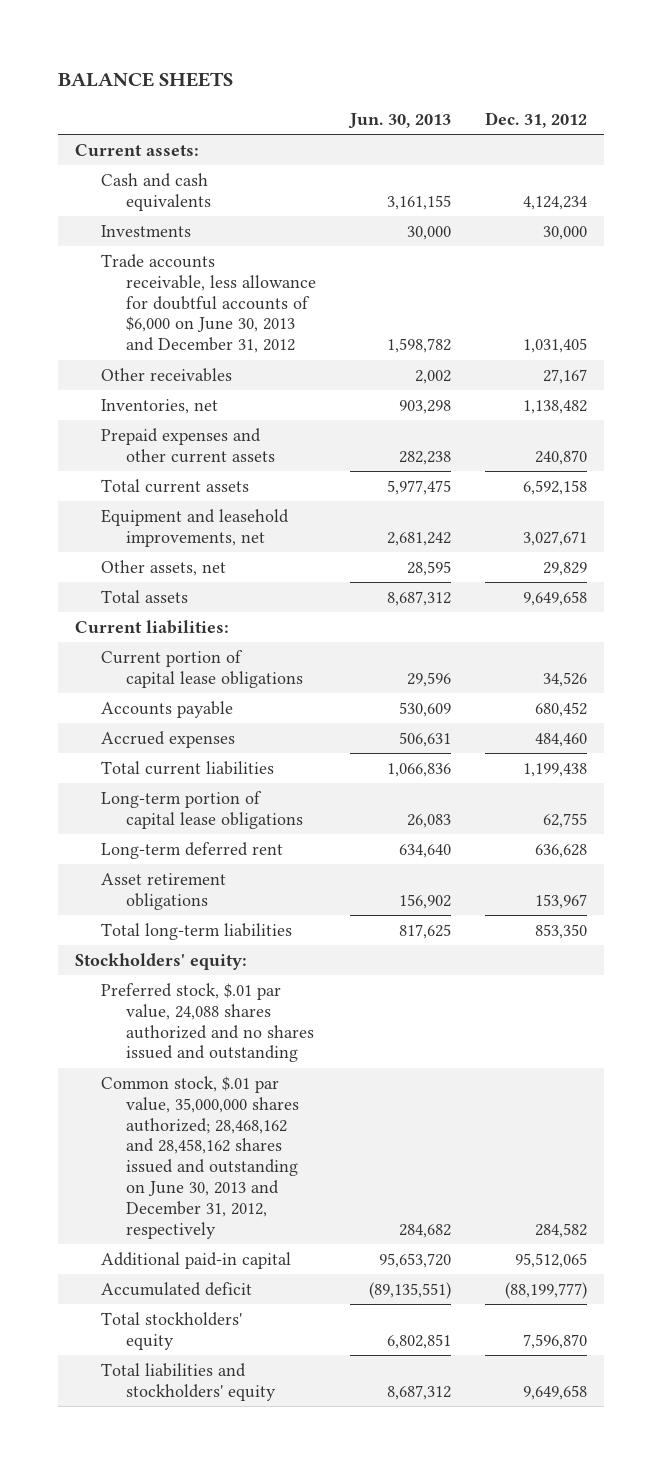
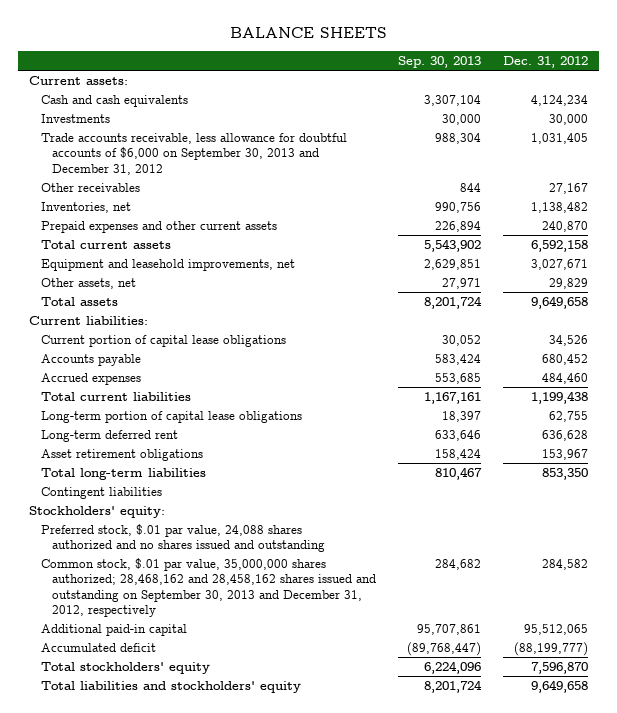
- | Jun. 30, 2013 | Dec. 31, 2012
+ | Sep. 30, 2013 | Dec. 31, 2012
- Trade accounts receivable, less allowance for doubtful accounts of $6,000 on June 30, 2013 and December 31, 2012 | 1,598,782 | 1,031,405
+ Trade accounts receivable, less allowance for doubtful accounts of $6,000 on September 30, 2013 and December 31, 2012 | 988,304 | 1,031,405
+ Contingent liabilities
- Common stock, $.01 par value, 35,000,000 shares authorized; 28,468,162 and 28,458,162 shares issued and outstanding on June 30, 2013 and December 31, 2012, respectively | 284,682 | 284,582
+ Common stock, $.01 par value, 35,000,000 shares authorized; 28,468,162 and 28,458,162 shares issued and outstanding on September 30, 2013 and December 31, 2012, respectively | 284,682 | 284,582

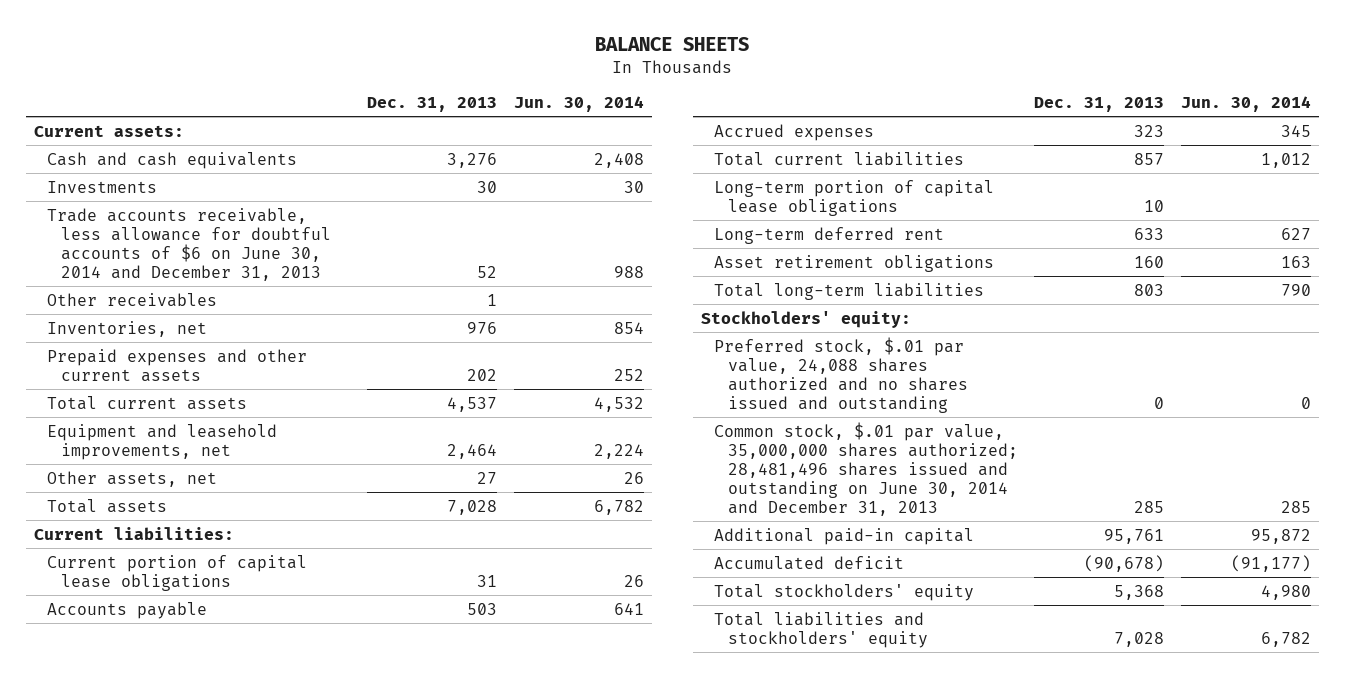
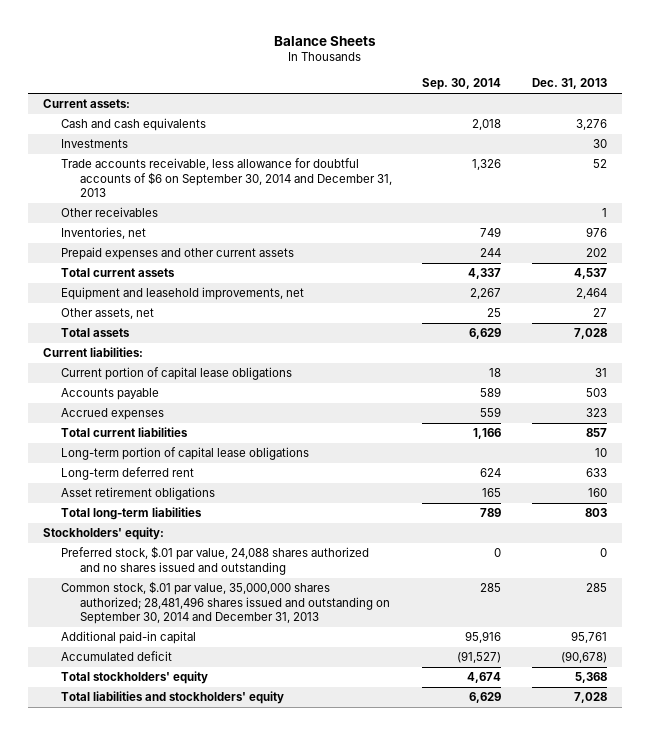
- BALANCE SHEETS
+ Balance Sheets
- | Dec. 31, 2013 | Jun. 30, 2014
+ | Sep. 30, 2014 | Dec. 31, 2013
- Trade accounts receivable, less allowance for doubtful accounts of $6 on June 30, 2014 and December 31, 2013 | 52 | 988
+ Trade accounts receivable, less allowance for doubtful accounts of $6 on September 30, 2014 and December 31, 2013 | 1,326 | 52
- Common stock, $.01 par value, 35,000,000 shares authorized; 28,481,496 shares issued and outstanding on June 30, 2014 and December 31, 2013 | 285 | 285
+ Common stock, $.01 par value, 35,000,000 shares authorized; 28,481,496 shares issued and outstanding on September 30, 2014 and December 31, 2013 | 285 | 285

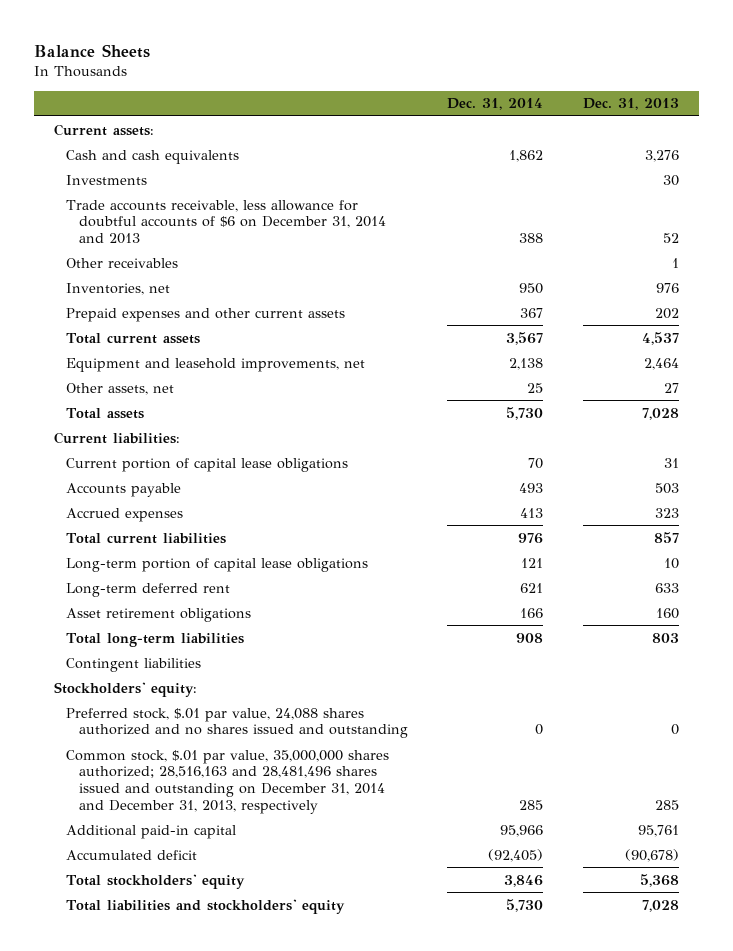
- | Sep. 30, 2014 | Dec. 31, 2013
+ | Dec. 31, 2014 | Dec. 31, 2013
- Trade accounts receivable, less allowance for doubtful accounts of $6 on September 30, 2014 and December 31, 2013 | 1,326 | 52
+ Trade accounts receivable, less allowance for doubtful accounts of $6 on December 31, 2014 and 2013 | 388 | 52
+ Contingent liabilities
- Common stock, $.01 par value, 35,000,000 shares authorized; 28,481,496 shares issued and outstanding on September 30, 2014 and December 31, 2013 | 285 | 285
+ Common stock, $.01 par value, 35,000,000 shares authorized; 28,516,163 and 28,481,496 shares issued and outstanding on December 31, 2014 and December 31, 2013, respectively | 285 | 285

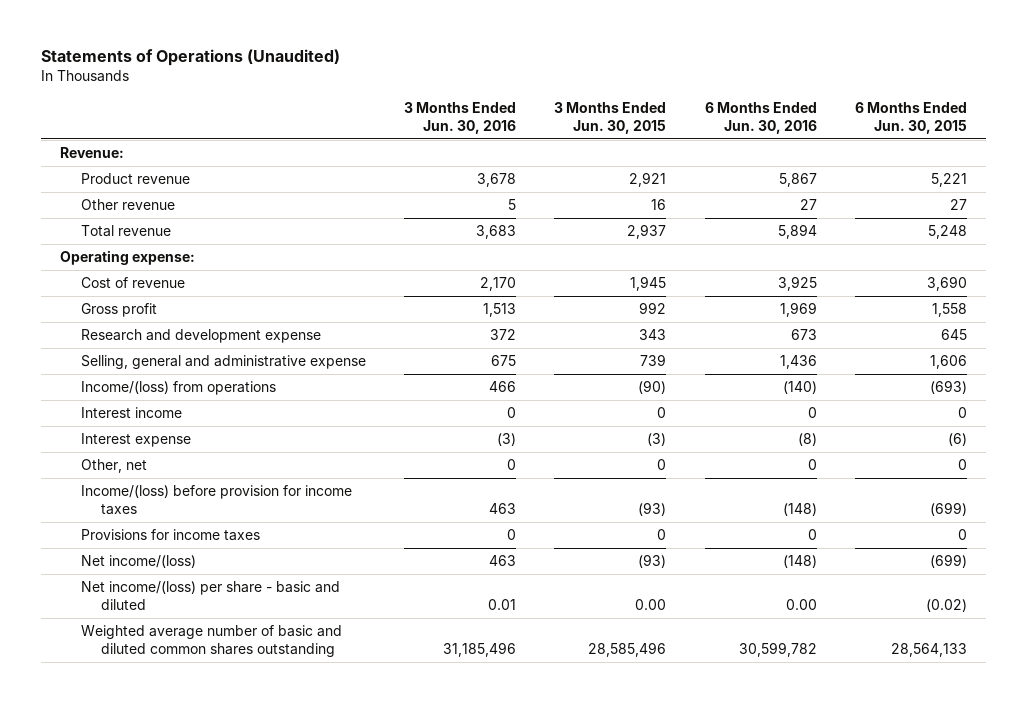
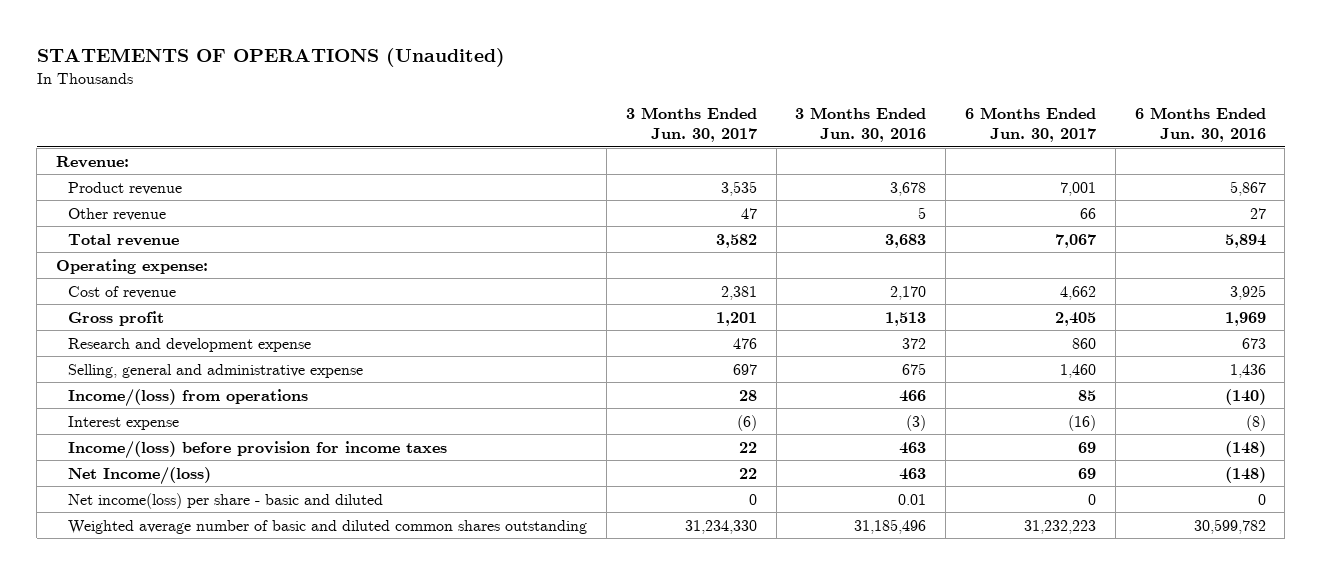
- Statements of Operations (Unaudited)
+ STATEMENTS OF OPERATIONS (Unaudited)
- | 3 Months Ended Jun. 30, 2016 | 3 Months Ended Jun. 30, 2015 | 6 Months Ended Jun. 30, 2016 | 6 Months Ended Jun. 30, 2015
+ | 3 Months Ended Jun. 30, 2017 | 3 Months Ended Jun. 30, 2016 | 6 Months Ended Jun. 30, 2017 | 6 Months Ended Jun. 30, 2016
- Interest income | 0 | 0 | 0 | 0
- Other, net | 0 | 0 | 0 | 0
- Provisions for income taxes | 0 | 0 | 0 | 0
- Net income/(loss) | 463 | (93) | (148) | (699)
- Net income/(loss) per share - basic and diluted | 0.01 | 0.00 | 0.00 | (0.02)
+ Net Income/(loss) | 22 | 463 | 69 | (148)
+ Net income(loss) per share - basic and diluted | 0 | 0.01 | 0 | 0

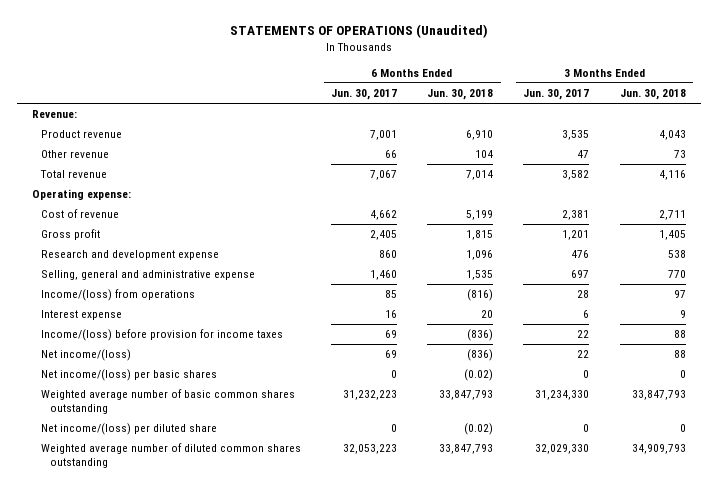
- | 3 Months Ended Jun. 30, 2017 | 3 Months Ended Jun. 30, 2016 | 6 Months Ended Jun. 30, 2017 | 6 Months Ended Jun. 30, 2016
+ | 6 Months Ended Jun. 30, 2017 | 6 Months Ended Jun. 30, 2018 | 3 Months Ended Jun. 30, 2017 | 3 Months Ended Jun. 30, 2018
- Interest expense | (6) | (3) | (16) | (8)
+ Interest expense | 16 | 20 | 6 | 9
- Net Income/(loss) | 22 | 463 | 69 | (148)
- Net income(loss) per share - basic and diluted | 0 | 0.01 | 0 | 0
- Weighted average number of basic and diluted common shares outstanding | 31,234,330 | 31,185,496 | 31,232,223 | 30,599,782
+ Net income/(loss) | 69 | (836) | 22 | 88
+ Net income/(loss) per basic shares | 0 | (0.02) | 0 | 0
+ Weighted average number of basic common shares outstanding | 31,232,223 | 33,847,793 | 31,234,330 | 33,847,793
+ Net income/(loss) per diluted share | 0 | (0.02) | 0 | 0
+ Weighted average number of diluted common shares outstanding | 32,053,223 | 33,847,793 | 32,029,330 | 34,909,793

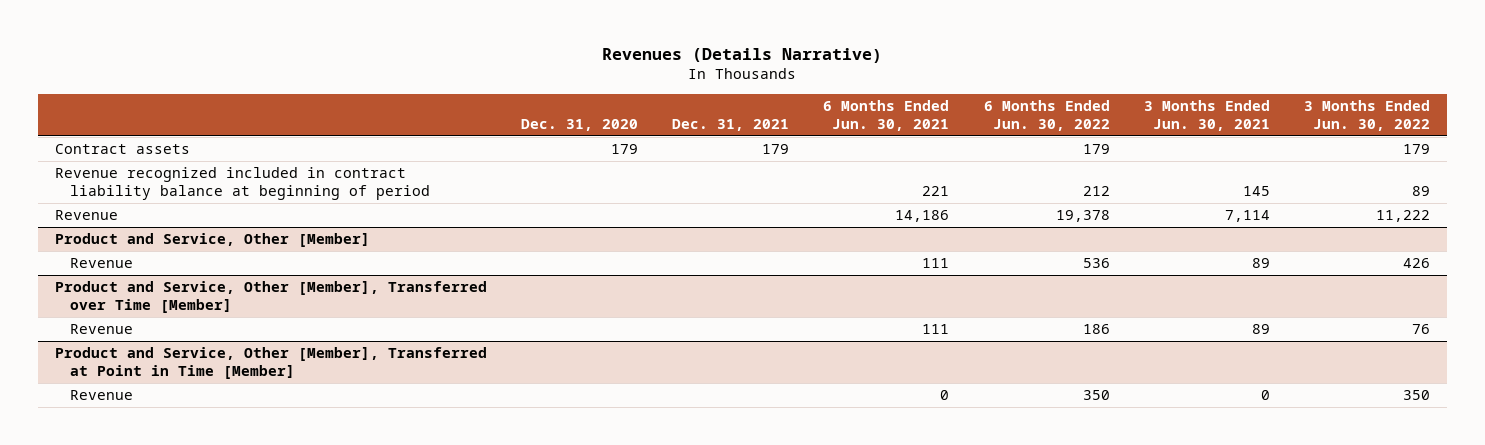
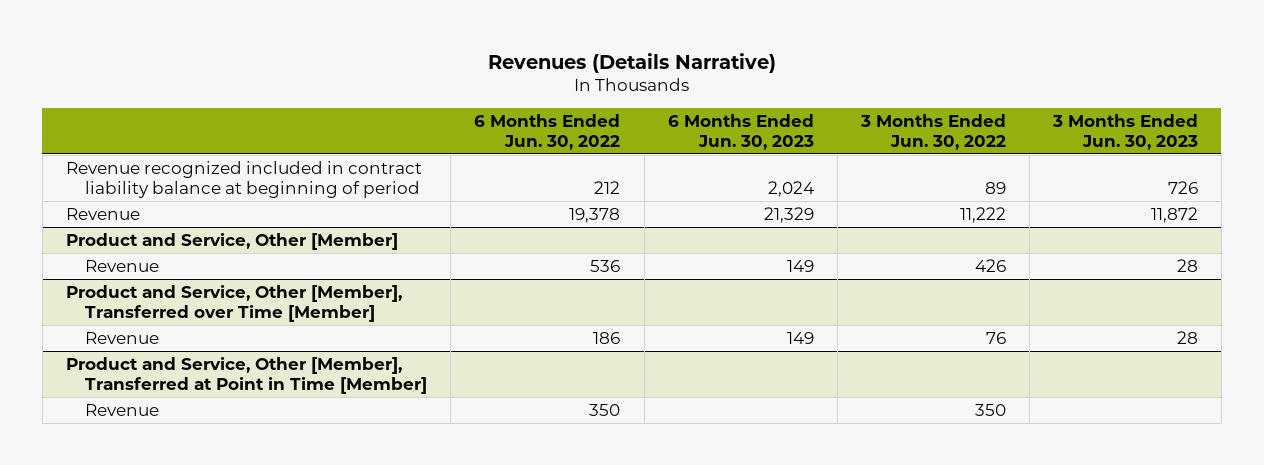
- | Dec. 31, 2020 | Dec. 31, 2021 | 6 Months Ended Jun. 30, 2021 | 6 Months Ended Jun. 30, 2022 | 3 Months Ended Jun. 30, 2021 | 3 Months Ended Jun. 30, 2022
+ | 6 Months Ended Jun. 30, 2022 | 6 Months Ended Jun. 30, 2023 | 3 Months Ended Jun. 30, 2022 | 3 Months Ended Jun. 30, 2023
- Contract assets | 179 | 179 | | 179 | | 179

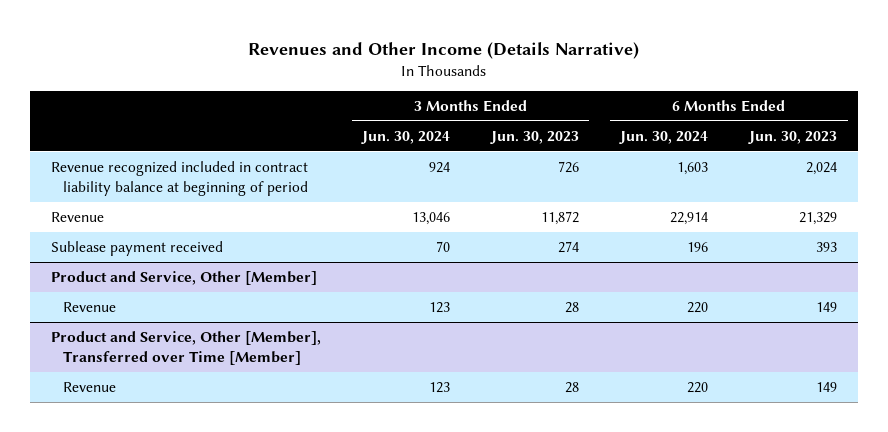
- Revenues (Details Narrative)
+ Revenues and Other Income (Details Narrative)
- | 6 Months Ended Jun. 30, 2022 | 6 Months Ended Jun. 30, 2023 | 3 Months Ended Jun. 30, 2022 | 3 Months Ended Jun. 30, 2023
+ | 3 Months Ended Jun. 30, 2024 | 3 Months Ended Jun. 30, 2023 | 6 Months Ended Jun. 30, 2024 | 6 Months Ended Jun. 30, 2023
+ Sublease payment received | 70 | 274 | 196 | 393
- Product and Service, Other [Member], Transferred at Point in Time [Member]
- Revenue | 350 | | 350 |

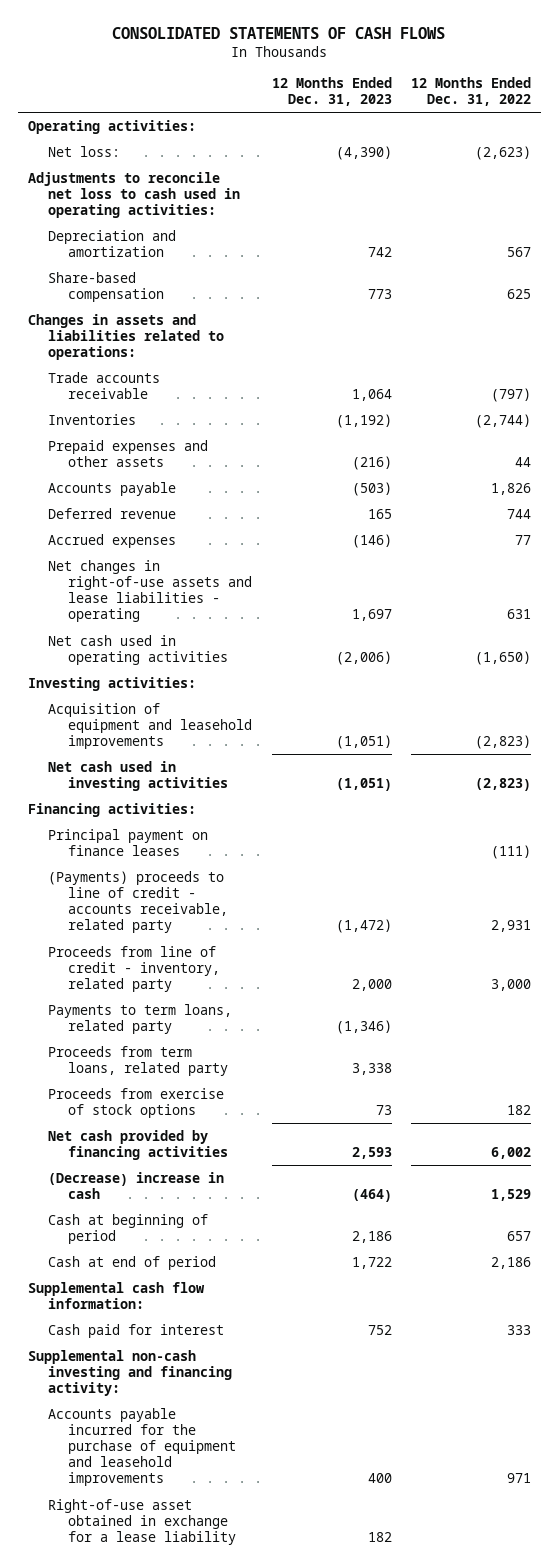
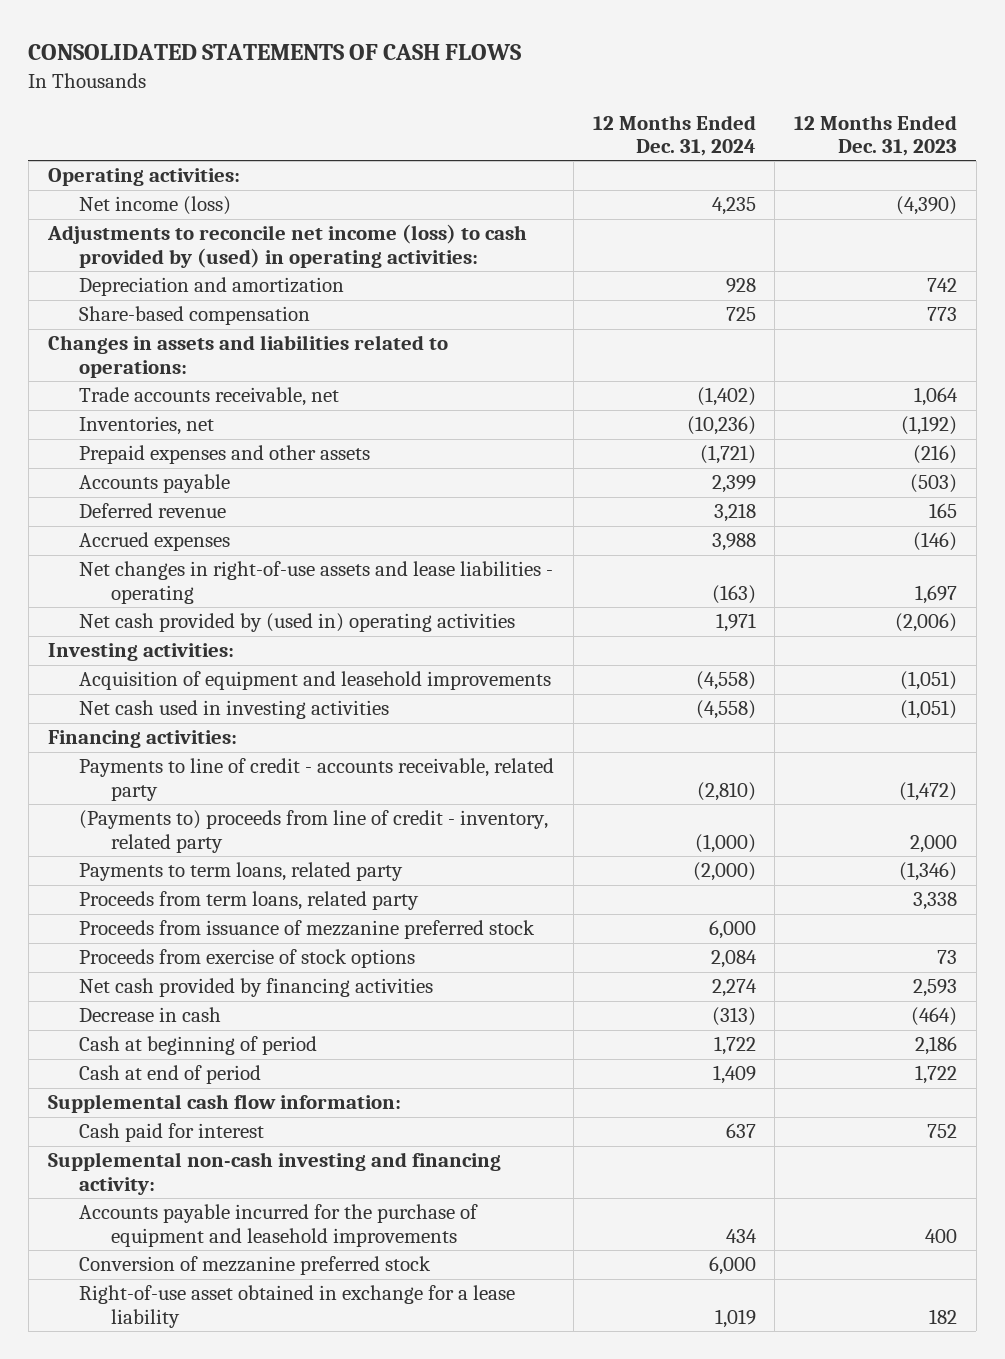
- | 12 Months Ended Dec. 31, 2023 | 12 Months Ended Dec. 31, 2022
+ | 12 Months Ended Dec. 31, 2024 | 12 Months Ended Dec. 31, 2023
- Net loss: | (4,390) | (2,623)
- Adjustments to reconcile net loss to cash used in operating activities:
+ Net income (loss) | 4,235 | (4,390)
+ Adjustments to reconcile net income (loss) to cash provided by (used) in operating activities:
- Trade accounts receivable | 1,064 | (797)
- Inventories | (1,192) | (2,744)
+ Trade accounts receivable, net | (1,402) | 1,064
+ Inventories, net | (10,236) | (1,192)
- Net cash used in operating activities | (2,006) | (1,650)
+ Net cash provided by (used in) operating activities | 1,971 | (2,006)
- Principal payment on finance leases | | (111)
- (Payments) proceeds to line of credit - accounts receivable, related party | (1,472) | 2,931
- Proceeds from line of credit - inventory, related party | 2,000 | 3,000
+ Payments to line of credit - accounts receivable, related party | (2,810) | (1,472)
+ (Payments to) proceeds from line of credit - inventory, related party | (1,000) | 2,000
+ Proceeds from issuance of mezzanine preferred stock | 6,000 |
- (Decrease) increase in cash | (464) | 1,529
+ Decrease in cash | (313) | (464)
+ Conversion of mezzanine preferred stock | 6,000 |

